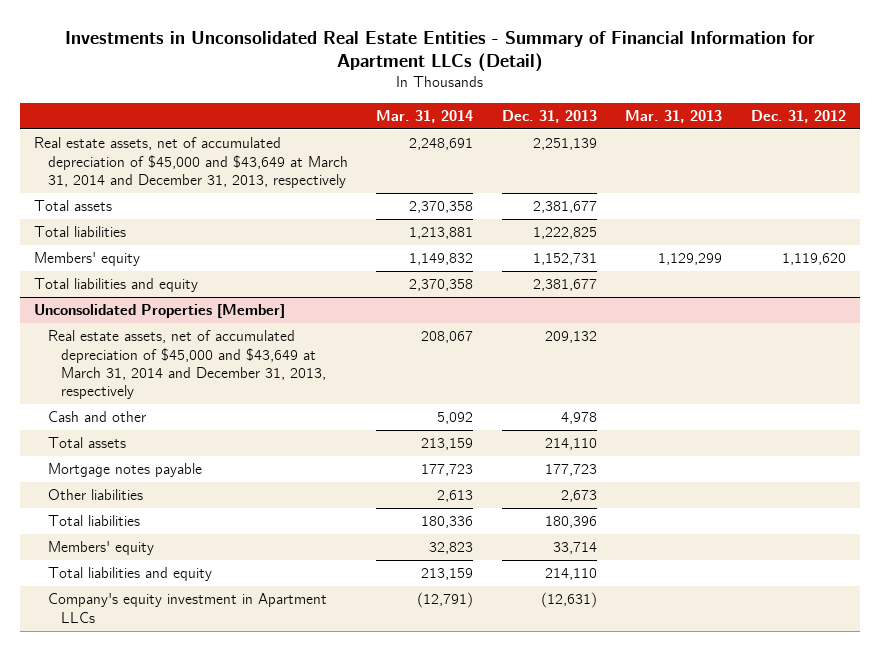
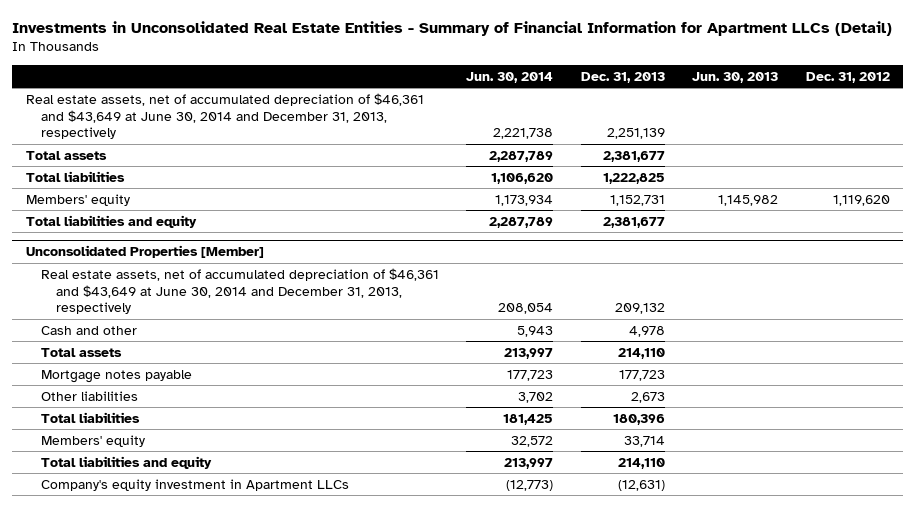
- | Mar. 31, 2014 | Dec. 31, 2013 | Mar. 31, 2013 | Dec. 31, 2012
+ | Jun. 30, 2014 | Dec. 31, 2013 | Jun. 30, 2013 | Dec. 31, 2012
- Real estate assets, net of accumulated depreciation of $45,000 and $43,649 at March 31, 2014 and December 31, 2013, respectively | 2,248,691 | 2,251,139 | |
+ Real estate assets, net of accumulated depreciation of $46,361 and $43,649 at June 30, 2014 and December 31, 2013, respectively | 2,221,738 | 2,251,139 | |
@ Unconsolidated Properties [Member]
- Real estate assets, net of accumulated depreciation of $45,000 and $43,649 at March 31, 2014 and December 31, 2013, respectively | 208,067 | 209,132 | |
+ Real estate assets, net of accumulated depreciation of $46,361 and $43,649 at June 30, 2014 and December 31, 2013, respectively | 208,054 | 209,132 | |

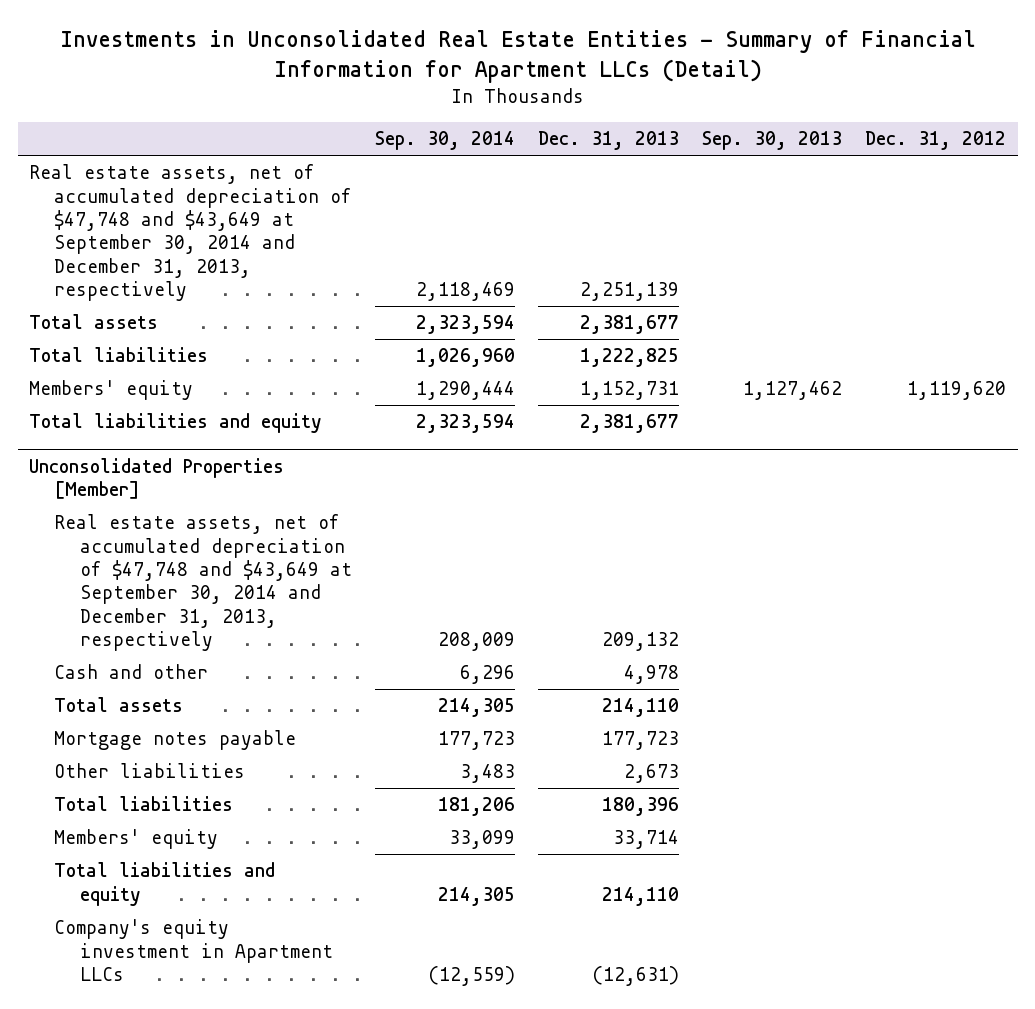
- | Jun. 30, 2014 | Dec. 31, 2013 | Jun. 30, 2013 | Dec. 31, 2012
+ | Sep. 30, 2014 | Dec. 31, 2013 | Sep. 30, 2013 | Dec. 31, 2012
- Real estate assets, net of accumulated depreciation of $46,361 and $43,649 at June 30, 2014 and December 31, 2013, respectively | 2,221,738 | 2,251,139 | |
+ Real estate assets, net of accumulated depreciation of $47,748 and $43,649 at September 30, 2014 and December 31, 2013, respectively | 2,118,469 | 2,251,139 | |
@ Unconsolidated Properties [Member]
- Real estate assets, net of accumulated depreciation of $46,361 and $43,649 at June 30, 2014 and December 31, 2013, respectively | 208,054 | 209,132 | |
+ Real estate assets, net of accumulated depreciation of $47,748 and $43,649 at September 30, 2014 and December 31, 2013, respectively | 208,009 | 209,132 | |

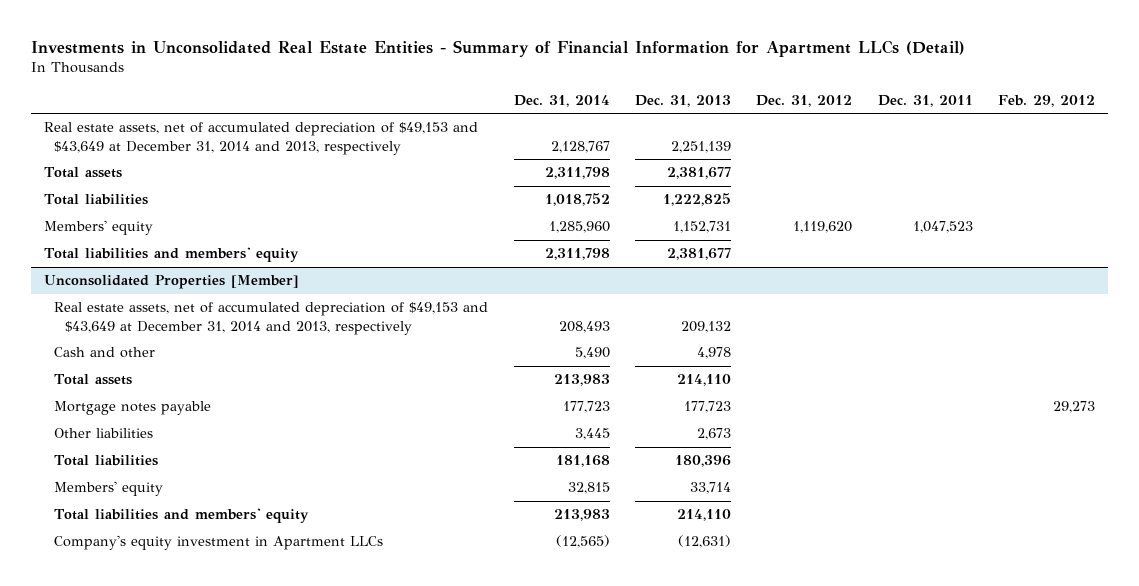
- | Sep. 30, 2014 | Dec. 31, 2013 | Sep. 30, 2013 | Dec. 31, 2012
+ | Dec. 31, 2014 | Dec. 31, 2013 | Dec. 31, 2012 | Dec. 31, 2011 | Feb. 29, 2012
- Real estate assets, net of accumulated depreciation of $47,748 and $43,649 at September 30, 2014 and December 31, 2013, respectively | 2,118,469 | 2,251,139 | |
+ Real estate assets, net of accumulated depreciation of $49,153 and $43,649 at December 31, 2014 and 2013, respectively | 2,128,767 | 2,251,139 | | |
- Total liabilities and equity | 2,323,594 | 2,381,677 | |
+ Total liabilities and members' equity | 2,311,798 | 2,381,677 | | |
@ Unconsolidated Properties [Member]
- Real estate assets, net of accumulated depreciation of $47,748 and $43,649 at September 30, 2014 and December 31, 2013, respectively | 208,009 | 209,132 | |
+ Real estate assets, net of accumulated depreciation of $49,153 and $43,649 at December 31, 2014 and 2013, respectively | 208,493 | 209,132 | | |
- Total liabilities and equity | 214,305 | 214,110 | |
+ Total liabilities and members' equity | 213,983 | 214,110 | | |

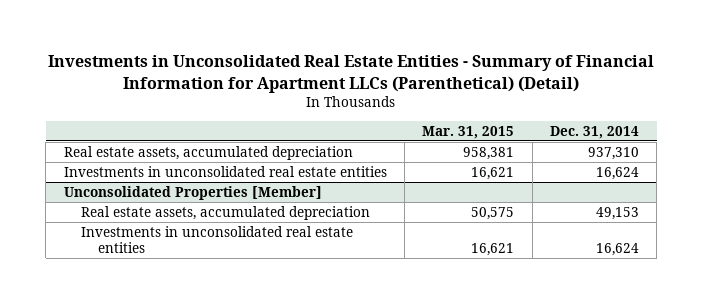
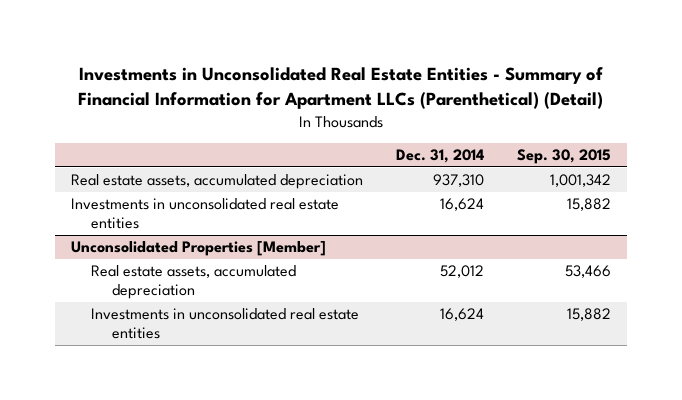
- | Mar. 31, 2015 | Dec. 31, 2014
+ | Dec. 31, 2014 | Sep. 30, 2015
@ Unconsolidated Properties [Member]
- Real estate assets, accumulated depreciation | 50,575 | 49,153
+ Real estate assets, accumulated depreciation | 52,012 | 53,466

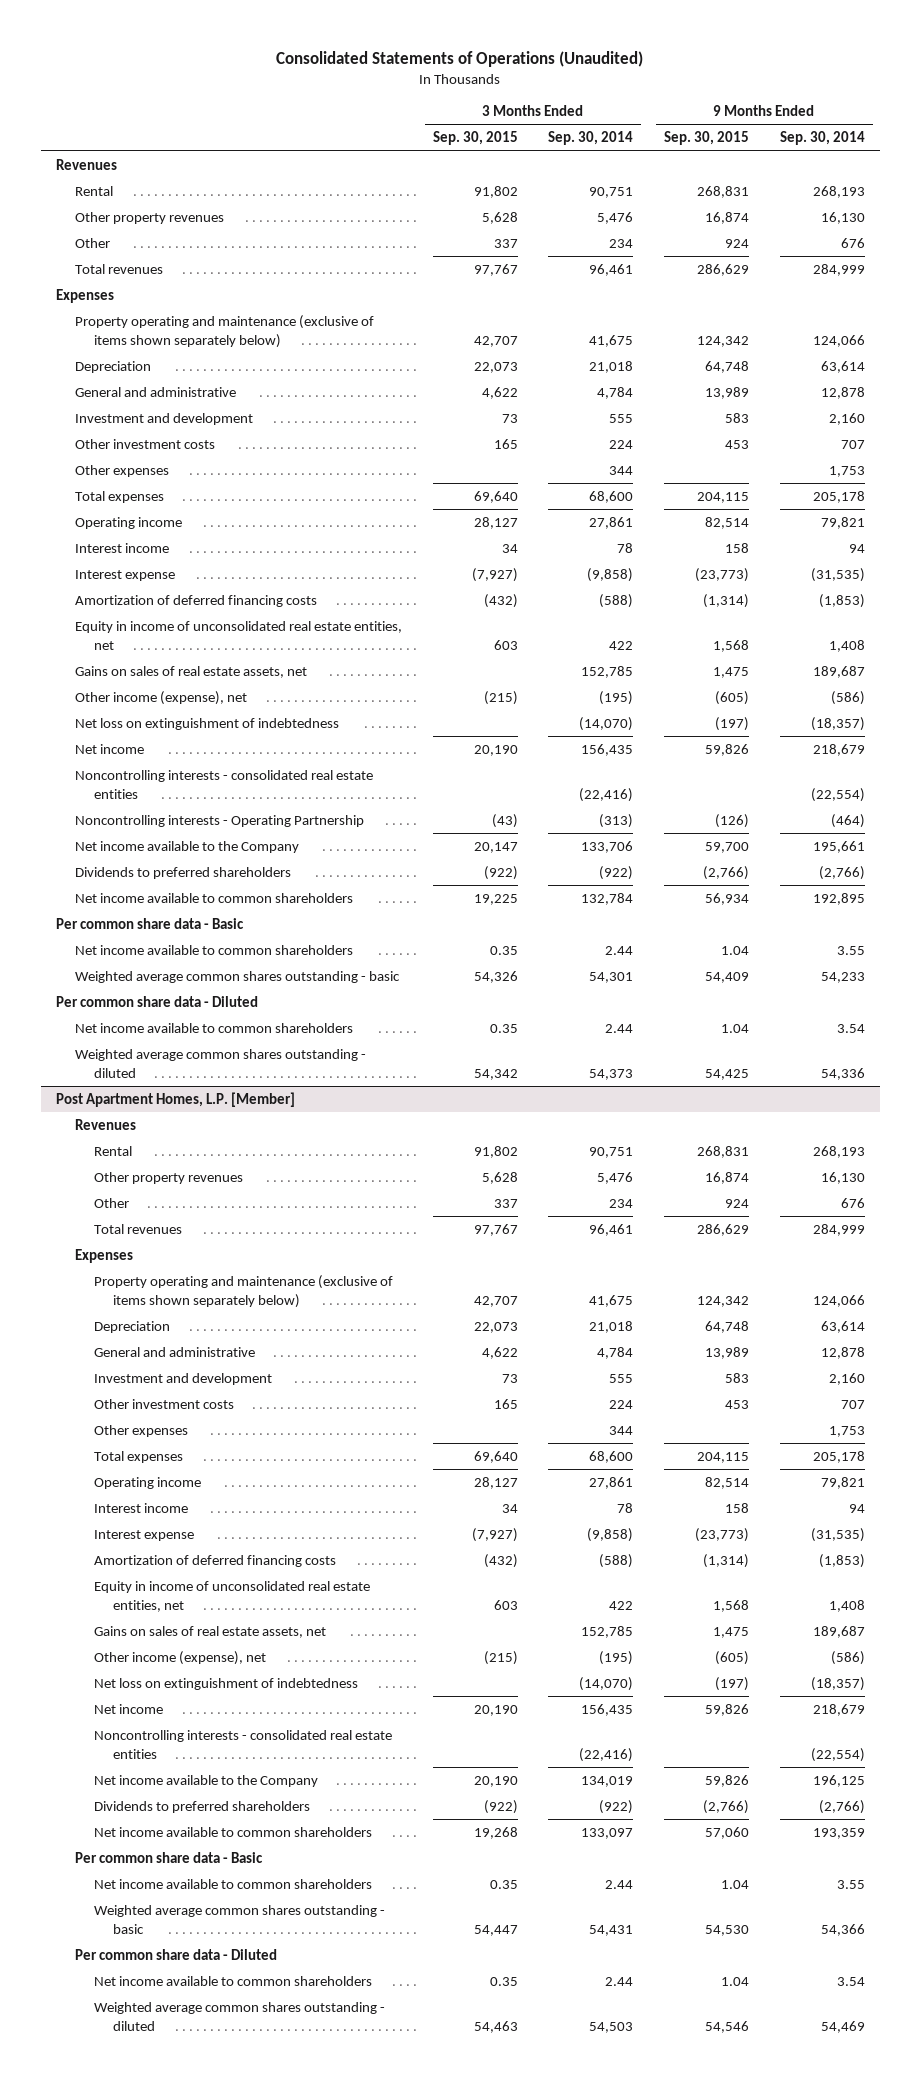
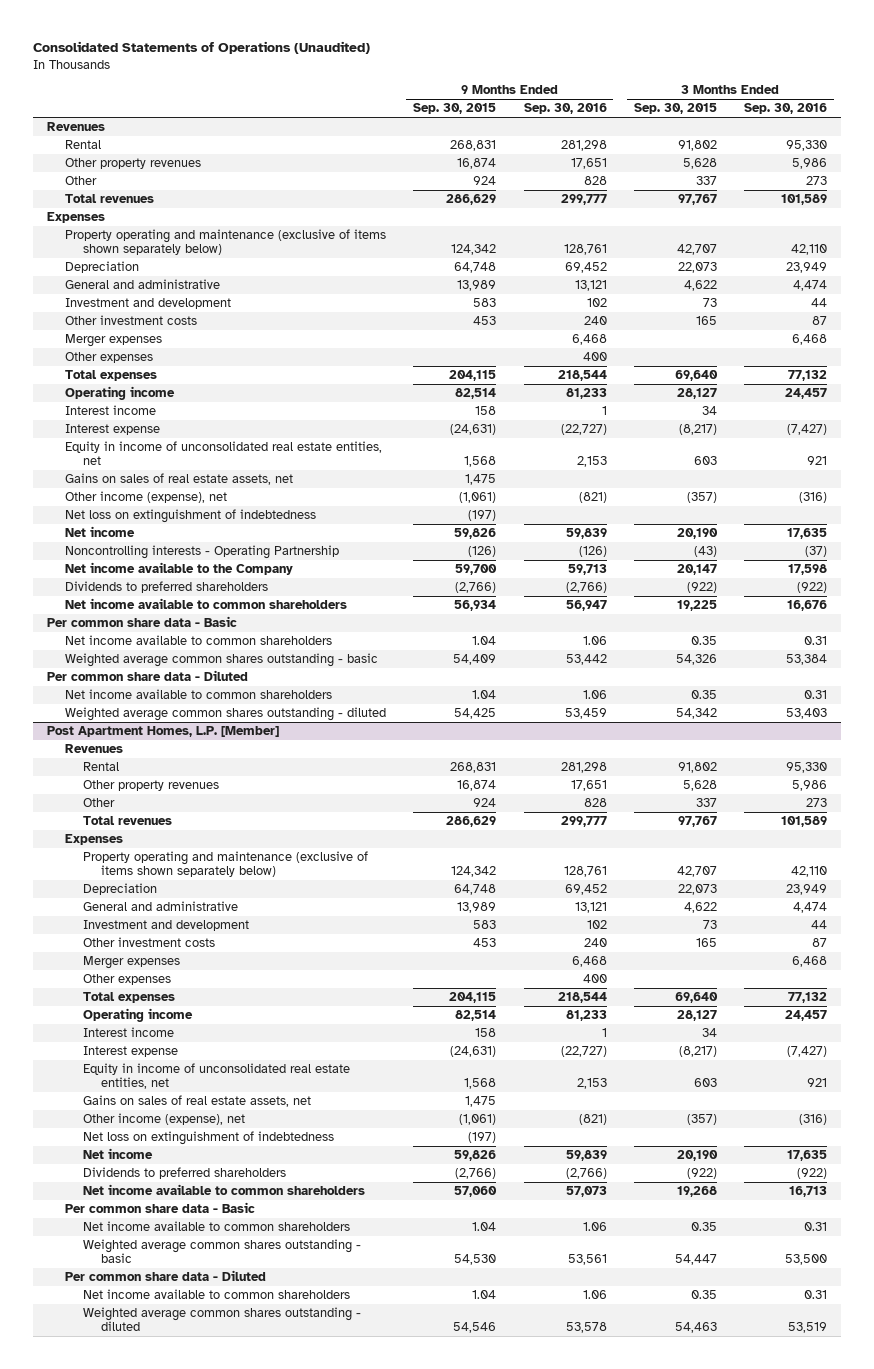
- | 3 Months Ended Sep. 30, 2015 | 3 Months Ended Sep. 30, 2014 | 9 Months Ended Sep. 30, 2015 | 9 Months Ended Sep. 30, 2014
+ | 9 Months Ended Sep. 30, 2015 | 9 Months Ended Sep. 30, 2016 | 3 Months Ended Sep. 30, 2015 | 3 Months Ended Sep. 30, 2016
+ Merger expenses | | 6,468 | | 6,468
- Interest expense | (7,927) | (9,858) | (23,773) | (31,535)
- Amortization of deferred financing costs | (432) | (588) | (1,314) | (1,853)
+ Interest expense | (24,631) | (22,727) | (8,217) | (7,427)
- Other income (expense), net | (215) | (195) | (605) | (586)
+ Other income (expense), net | (1,061) | (821) | (357) | (316)
- Noncontrolling interests - consolidated real estate entities | | (22,416) | | (22,554)
@ Post Apartment Homes, L.P. [Member]
+ Merger expenses | | 6,468 | | 6,468
- Interest expense | (7,927) | (9,858) | (23,773) | (31,535)
- Amortization of deferred financing costs | (432) | (588) | (1,314) | (1,853)
+ Interest expense | (24,631) | (22,727) | (8,217) | (7,427)
- Other income (expense), net | (215) | (195) | (605) | (586)
+ Other income (expense), net | (1,061) | (821) | (357) | (316)
- Noncontrolling interests - consolidated real estate entities | | (22,416) | | (22,554)
- Net income available to the Company | 20,190 | 134,019 | 59,826 | 196,125

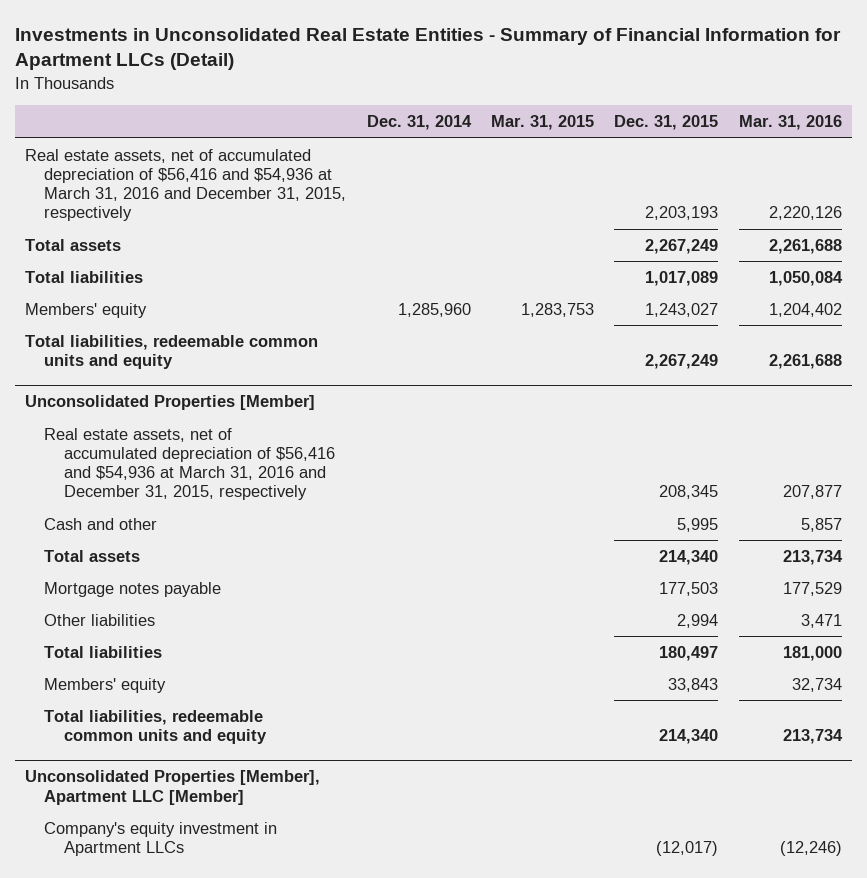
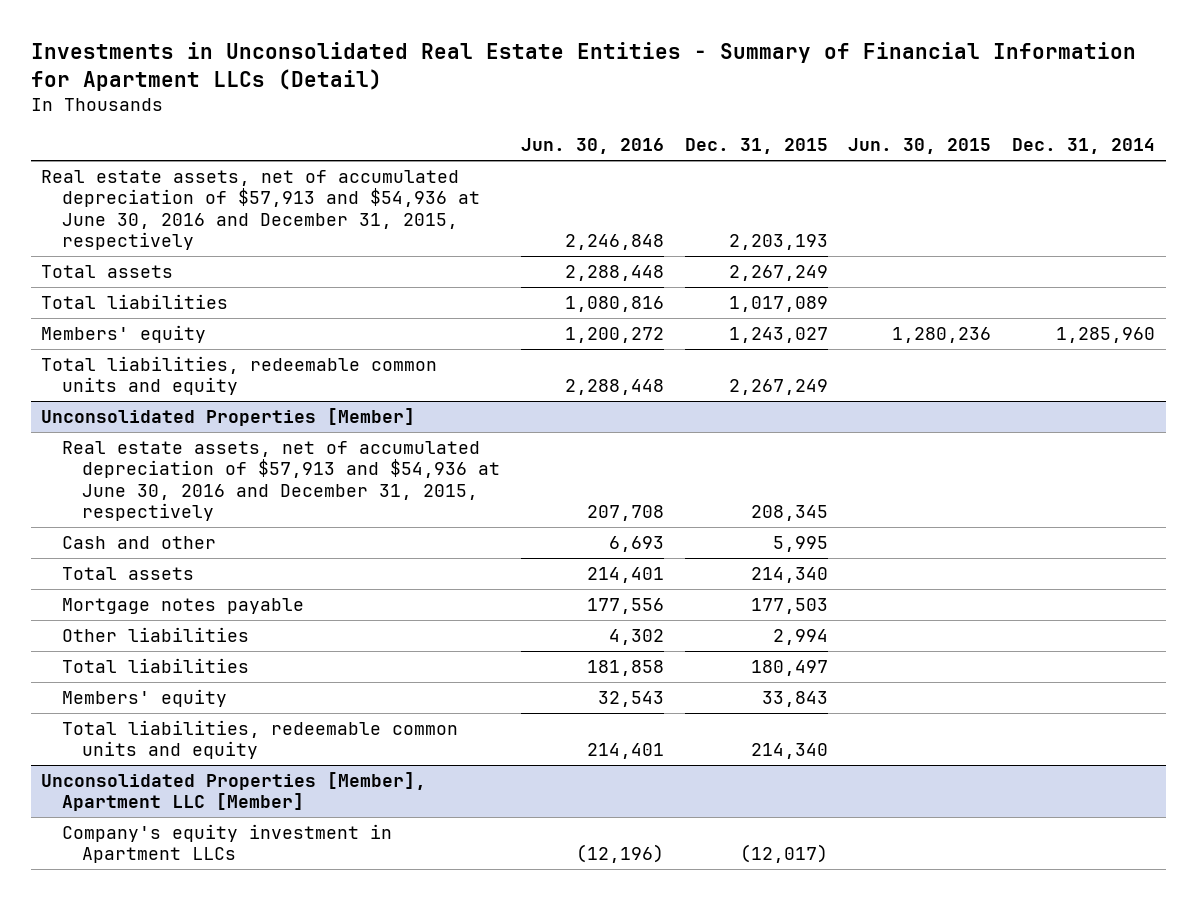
- | Dec. 31, 2014 | Mar. 31, 2015 | Dec. 31, 2015 | Mar. 31, 2016
+ | Jun. 30, 2016 | Dec. 31, 2015 | Jun. 30, 2015 | Dec. 31, 2014
- Real estate assets, net of accumulated depreciation of $56,416 and $54,936 at March 31, 2016 and December 31, 2015, respectively | | | 2,203,193 | 2,220,126
+ Real estate assets, net of accumulated depreciation of $57,913 and $54,936 at June 30, 2016 and December 31, 2015, respectively | 2,246,848 | 2,203,193 | |
@ Unconsolidated Properties [Member]
- Real estate assets, net of accumulated depreciation of $56,416 and $54,936 at March 31, 2016 and December 31, 2015, respectively | | | 208,345 | 207,877
+ Real estate assets, net of accumulated depreciation of $57,913 and $54,936 at June 30, 2016 and December 31, 2015, respectively | 207,708 | 208,345 | |

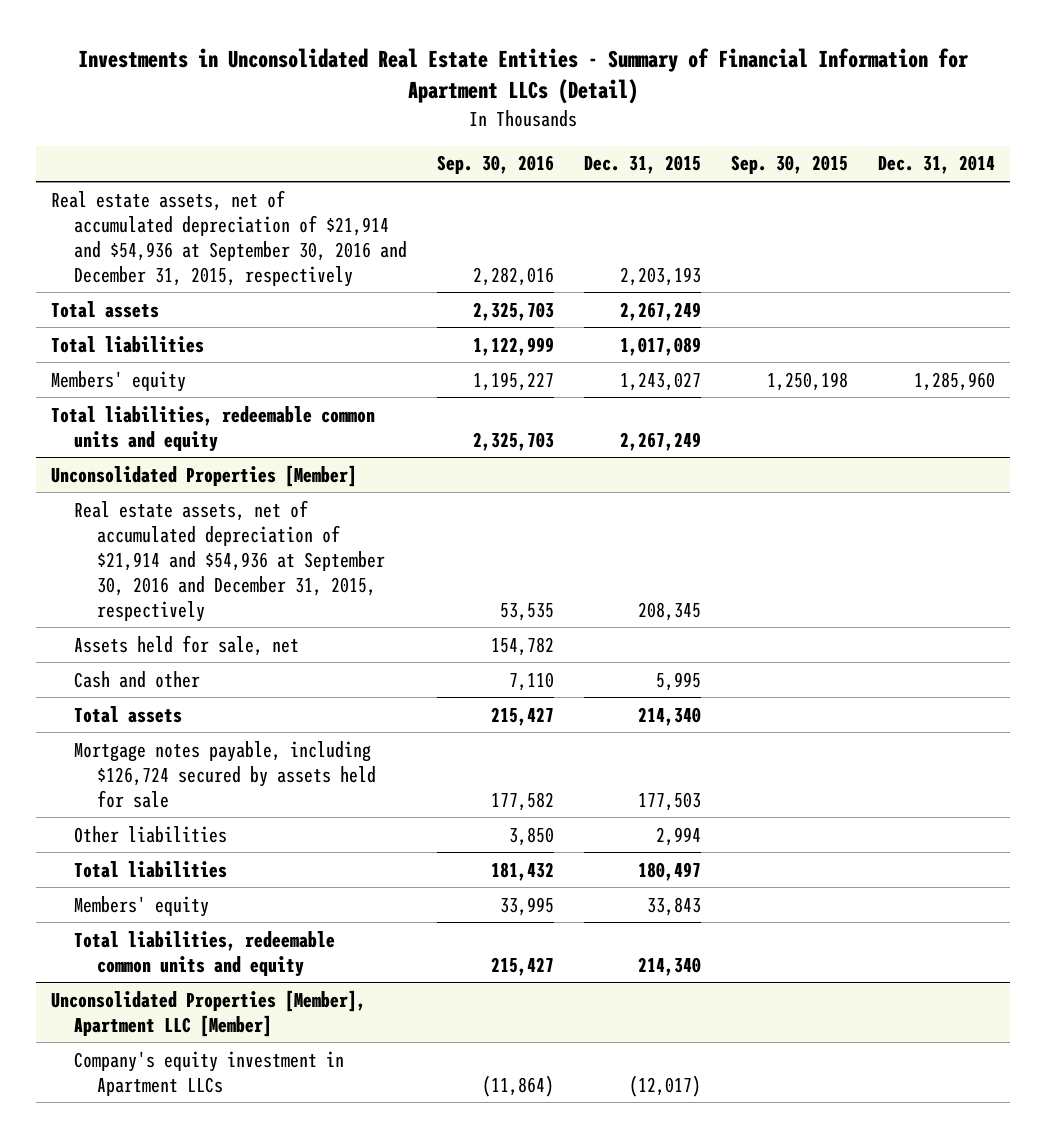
- | Jun. 30, 2016 | Dec. 31, 2015 | Jun. 30, 2015 | Dec. 31, 2014
+ | Sep. 30, 2016 | Dec. 31, 2015 | Sep. 30, 2015 | Dec. 31, 2014
- Real estate assets, net of accumulated depreciation of $57,913 and $54,936 at June 30, 2016 and December 31, 2015, respectively | 2,246,848 | 2,203,193 | |
+ Real estate assets, net of accumulated depreciation of $21,914 and $54,936 at September 30, 2016 and December 31, 2015, respectively | 2,282,016 | 2,203,193 | |
@ Unconsolidated Properties [Member]
- Real estate assets, net of accumulated depreciation of $57,913 and $54,936 at June 30, 2016 and December 31, 2015, respectively | 207,708 | 208,345 | |
+ Real estate assets, net of accumulated depreciation of $21,914 and $54,936 at September 30, 2016 and December 31, 2015, respectively | 53,535 | 208,345 | |
+ Assets held for sale, net | 154,782 | | |
- Mortgage notes payable | 177,556 | 177,503 | |
+ Mortgage notes payable, including $126,724 secured by assets held for sale | 177,582 | 177,503 | |

